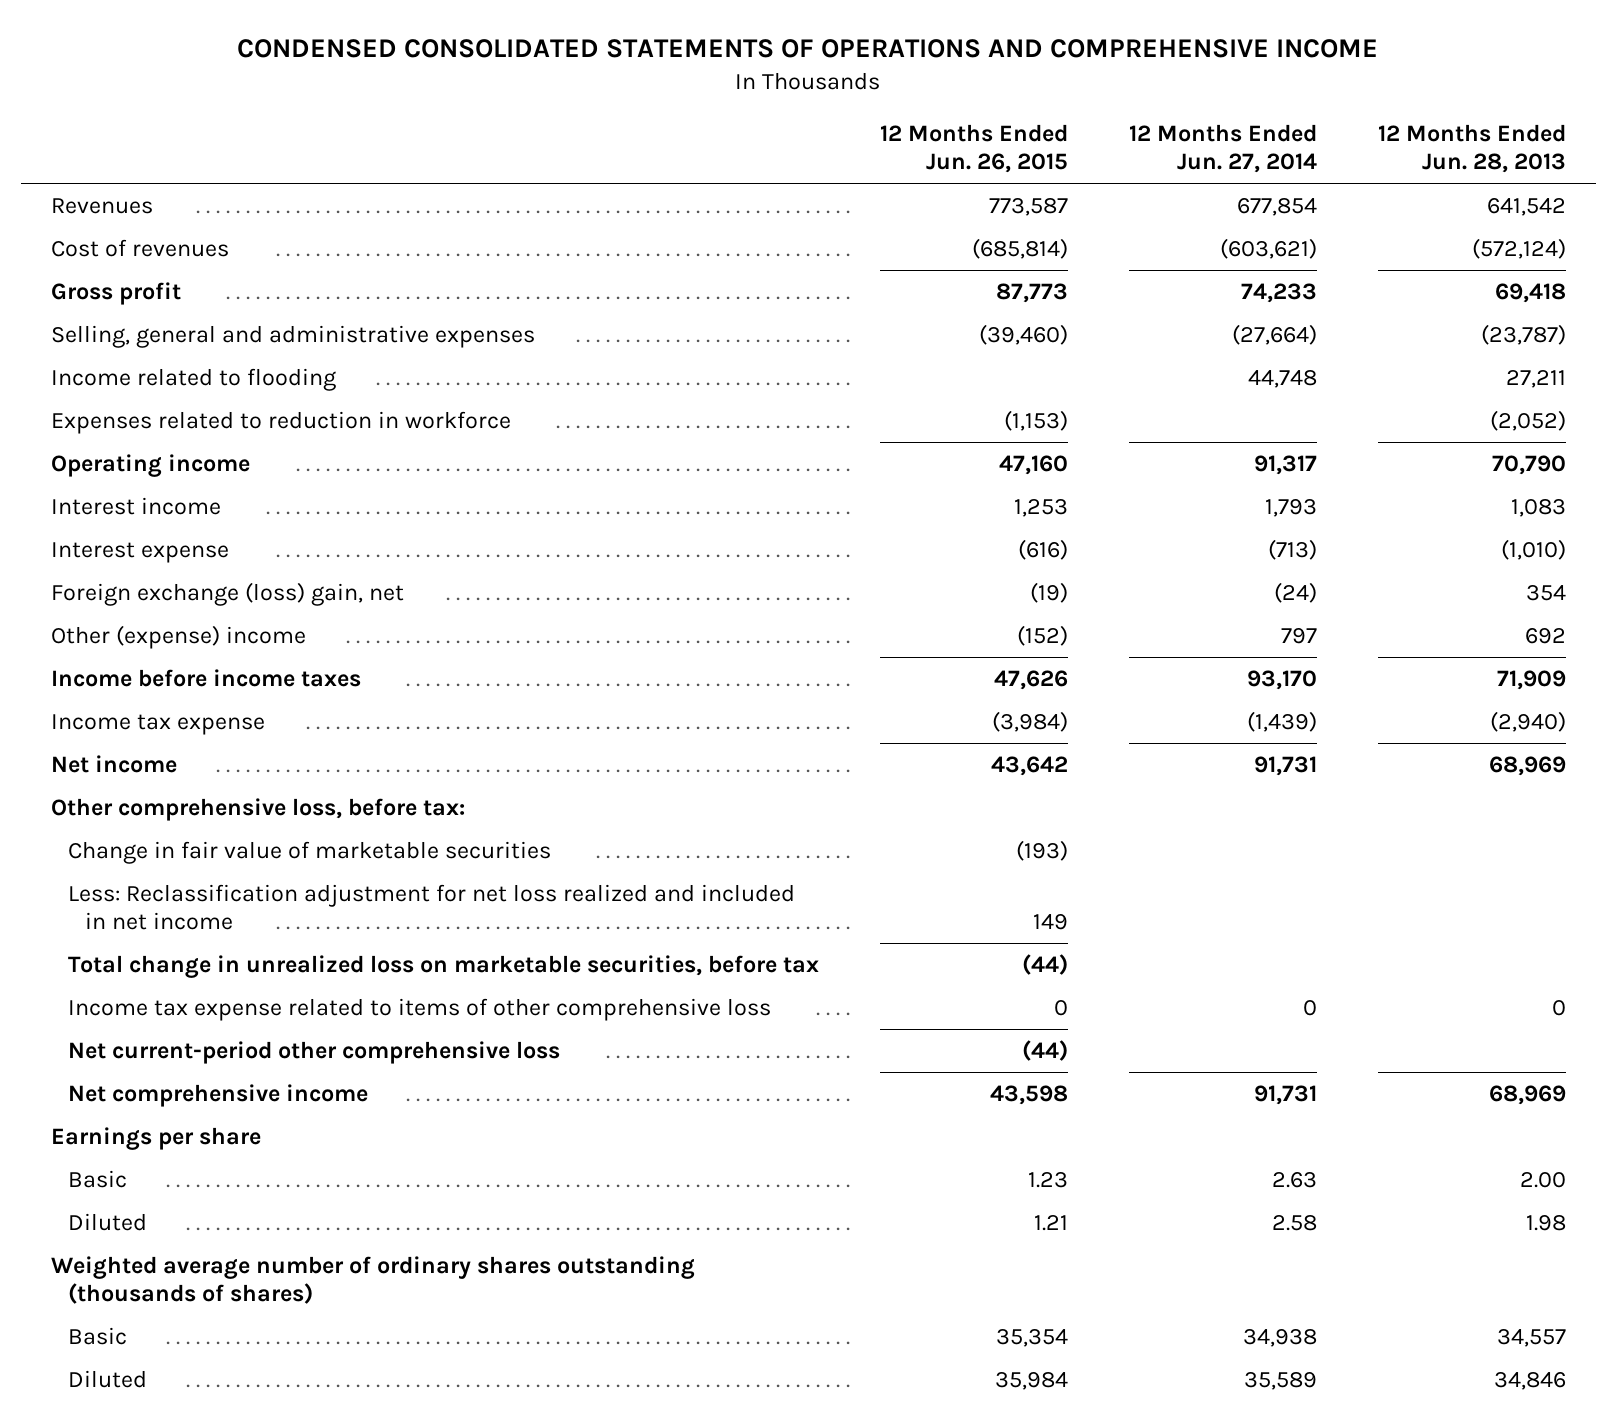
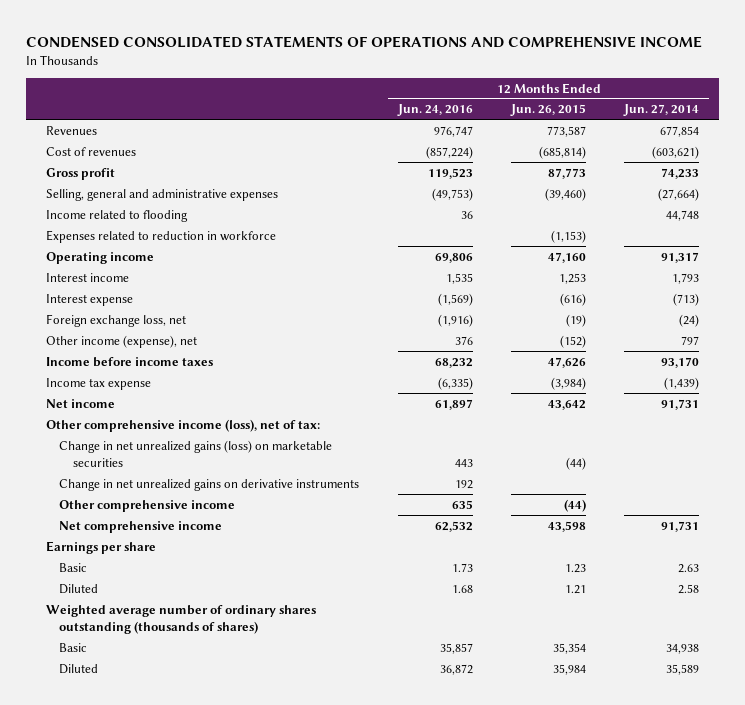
- | 12 Months Ended Jun. 26, 2015 | 12 Months Ended Jun. 27, 2014 | 12 Months Ended Jun. 28, 2013
+ | 12 Months Ended Jun. 24, 2016 | 12 Months Ended Jun. 26, 2015 | 12 Months Ended Jun. 27, 2014
- Foreign exchange (loss) gain, net | (19) | (24) | 354
- Other (expense) income | (152) | 797 | 692
+ Foreign exchange loss, net | (1,916) | (19) | (24)
+ Other income (expense), net | 376 | (152) | 797
- Other comprehensive loss, before tax:
- Change in fair value of marketable securities | (193) | |
- Less: Reclassification adjustment for net loss realized and included in net income | 149 | |
- Total change in unrealized loss on marketable securities, before tax | (44) | |
- Income tax expense related to items of other comprehensive loss | 0 | 0 | 0
- Net current-period other comprehensive loss | (44) | |
+ Other comprehensive income (loss), net of tax:
+ Change in net unrealized gains (loss) on marketable securities | 443 | (44) |
+ Change in net unrealized gains on derivative instruments | 192 | |
+ Other comprehensive income | 635 | (44) |

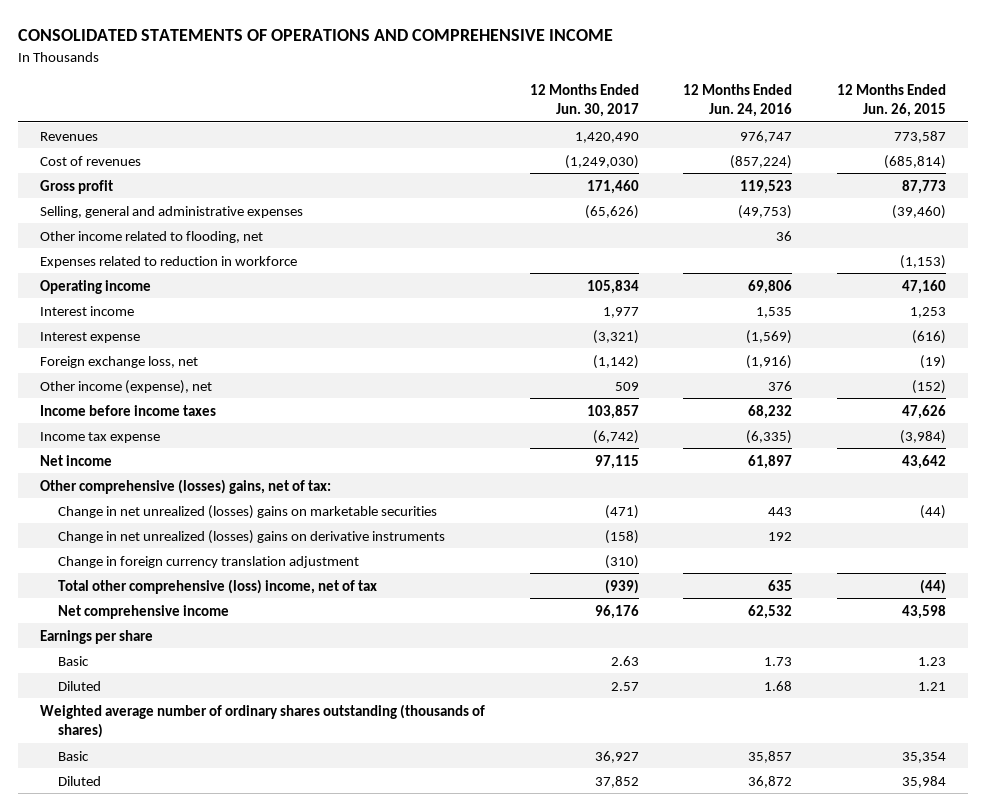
- CONDENSED CONSOLIDATED STATEMENTS OF OPERATIONS AND COMPREHENSIVE INCOME
+ CONSOLIDATED STATEMENTS OF OPERATIONS AND COMPREHENSIVE INCOME
- | 12 Months Ended Jun. 24, 2016 | 12 Months Ended Jun. 26, 2015 | 12 Months Ended Jun. 27, 2014
+ | 12 Months Ended Jun. 30, 2017 | 12 Months Ended Jun. 24, 2016 | 12 Months Ended Jun. 26, 2015
- Income related to flooding | 36 | | 44,748
+ Other income related to flooding, net | | 36 |
- Other comprehensive income (loss), net of tax:
- Change in net unrealized gains (loss) on marketable securities | 443 | (44) |
- Change in net unrealized gains on derivative instruments | 192 | |
- Other comprehensive income | 635 | (44) |
+ Other comprehensive (losses) gains, net of tax:
+ Change in net unrealized (losses) gains on marketable securities | (471) | 443 | (44)
+ Change in net unrealized (losses) gains on derivative instruments | (158) | 192 |
+ Change in foreign currency translation adjustment | (310) | |
+ Total other comprehensive (loss) income, net of tax | (939) | 635 | (44)

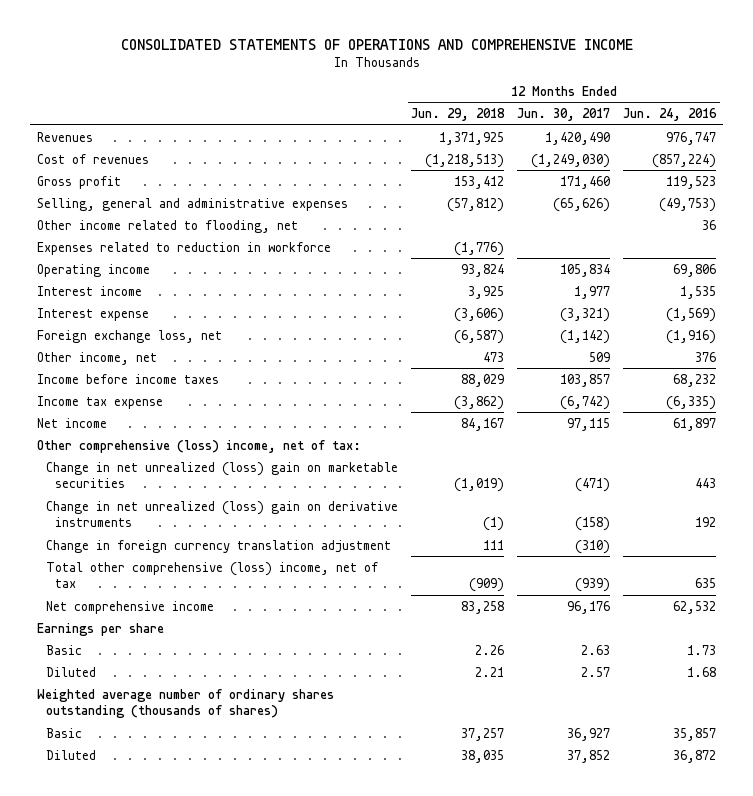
- | 12 Months Ended Jun. 30, 2017 | 12 Months Ended Jun. 24, 2016 | 12 Months Ended Jun. 26, 2015
+ | 12 Months Ended Jun. 29, 2018 | 12 Months Ended Jun. 30, 2017 | 12 Months Ended Jun. 24, 2016
- Other income (expense), net | 509 | 376 | (152)
+ Other income, net | 473 | 509 | 376
- Other comprehensive (losses) gains, net of tax:
- Change in net unrealized (losses) gains on marketable securities | (471) | 443 | (44)
- Change in net unrealized (losses) gains on derivative instruments | (158) | 192 |
+ Other comprehensive (loss) income, net of tax:
+ Change in net unrealized (loss) gain on marketable securities | (1,019) | (471) | 443
+ Change in net unrealized (loss) gain on derivative instruments | (1) | (158) | 192

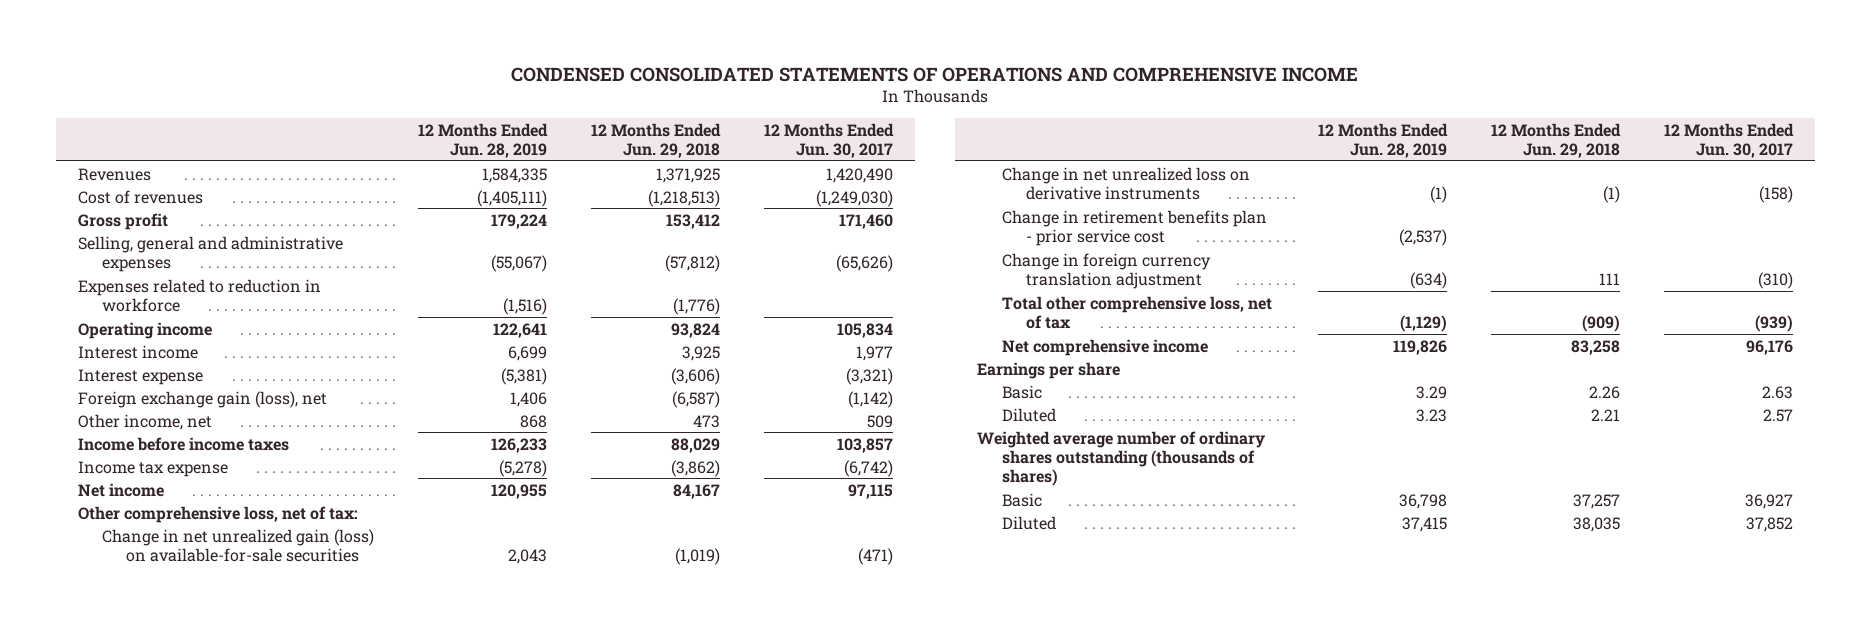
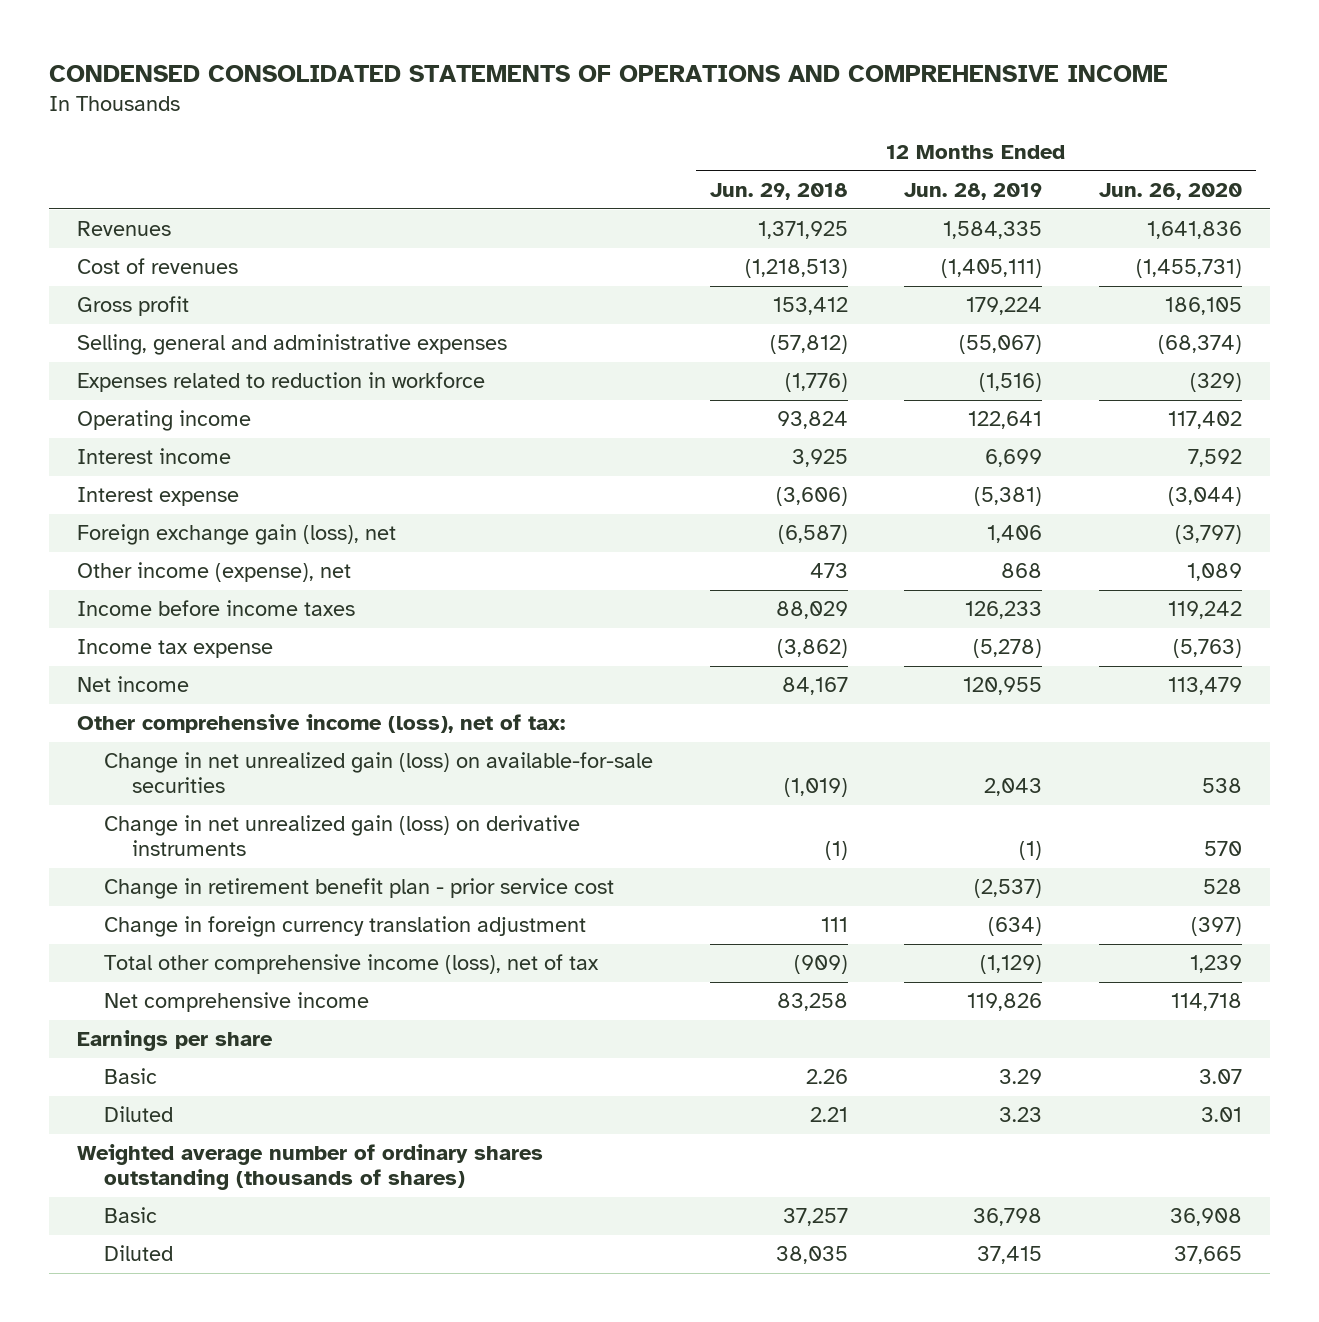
- | 12 Months Ended Jun. 28, 2019 | 12 Months Ended Jun. 29, 2018 | 12 Months Ended Jun. 30, 2017
+ | 12 Months Ended Jun. 29, 2018 | 12 Months Ended Jun. 28, 2019 | 12 Months Ended Jun. 26, 2020
- Other income, net | 868 | 473 | 509
+ Other income (expense), net | 473 | 868 | 1,089
- Other comprehensive loss, net of tax:
+ Other comprehensive income (loss), net of tax:
- Change in net unrealized loss on derivative instruments | (1) | (1) | (158)
- Change in retirement benefits plan - prior service cost | (2,537) | |
+ Change in net unrealized gain (loss) on derivative instruments | (1) | (1) | 570
+ Change in retirement benefit plan - prior service cost | | (2,537) | 528
- Total other comprehensive loss, net of tax | (1,129) | (909) | (939)
+ Total other comprehensive income (loss), net of tax | (909) | (1,129) | 1,239

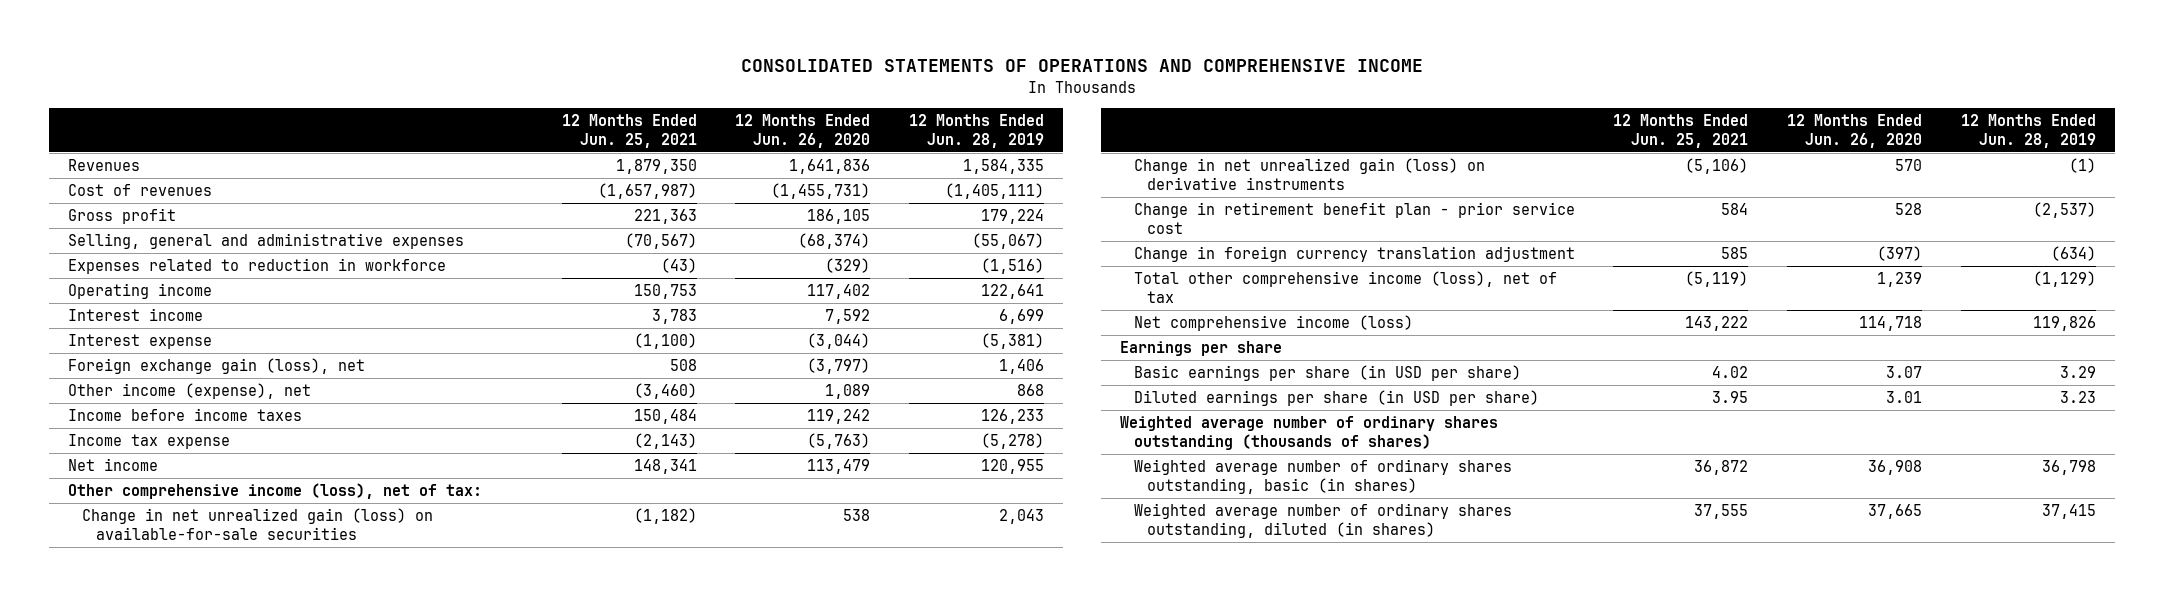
- CONDENSED CONSOLIDATED STATEMENTS OF OPERATIONS AND COMPREHENSIVE INCOME
+ CONSOLIDATED STATEMENTS OF OPERATIONS AND COMPREHENSIVE INCOME
- | 12 Months Ended Jun. 29, 2018 | 12 Months Ended Jun. 28, 2019 | 12 Months Ended Jun. 26, 2020
+ | 12 Months Ended Jun. 25, 2021 | 12 Months Ended Jun. 26, 2020 | 12 Months Ended Jun. 28, 2019
- Net comprehensive income | 83,258 | 119,826 | 114,718
+ Net comprehensive income (loss) | 143,222 | 114,718 | 119,826
- Basic | 2.26 | 3.29 | 3.07
- Diluted | 2.21 | 3.23 | 3.01
+ Basic earnings per share (in USD per share) | 4.02 | 3.07 | 3.29
+ Diluted earnings per share (in USD per share) | 3.95 | 3.01 | 3.23
- Basic | 37,257 | 36,798 | 36,908
- Diluted | 38,035 | 37,415 | 37,665
+ Weighted average number of ordinary shares outstanding, basic (in shares) | 36,872 | 36,908 | 36,798
+ Weighted average number of ordinary shares outstanding, diluted (in shares) | 37,555 | 37,665 | 37,415

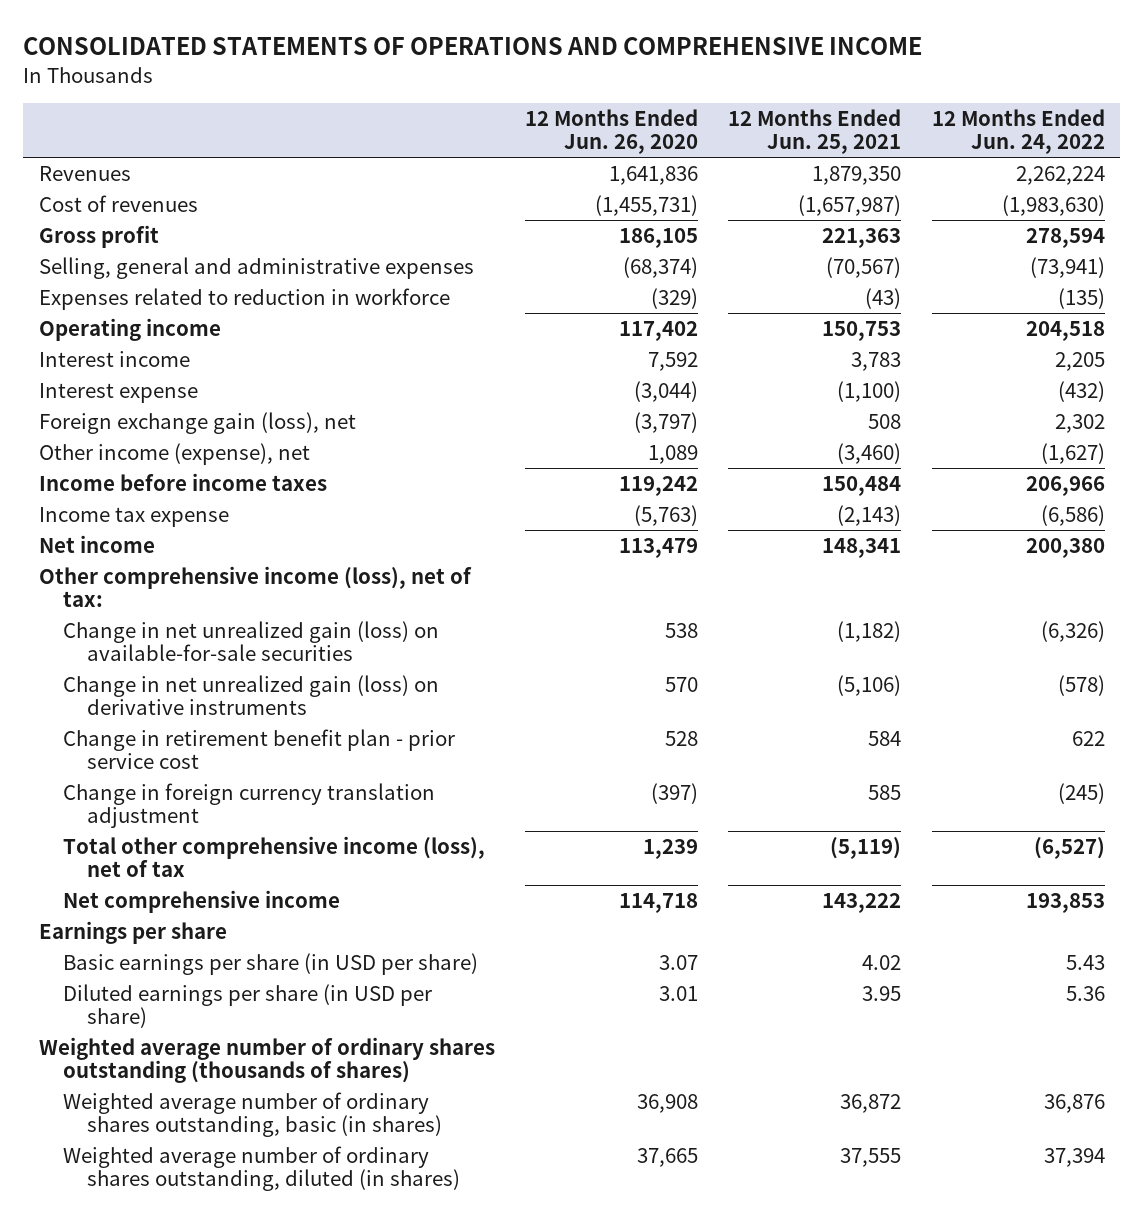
- | 12 Months Ended Jun. 25, 2021 | 12 Months Ended Jun. 26, 2020 | 12 Months Ended Jun. 28, 2019
+ | 12 Months Ended Jun. 26, 2020 | 12 Months Ended Jun. 25, 2021 | 12 Months Ended Jun. 24, 2022
- Net comprehensive income (loss) | 143,222 | 114,718 | 119,826
+ Net comprehensive income | 114,718 | 143,222 | 193,853

